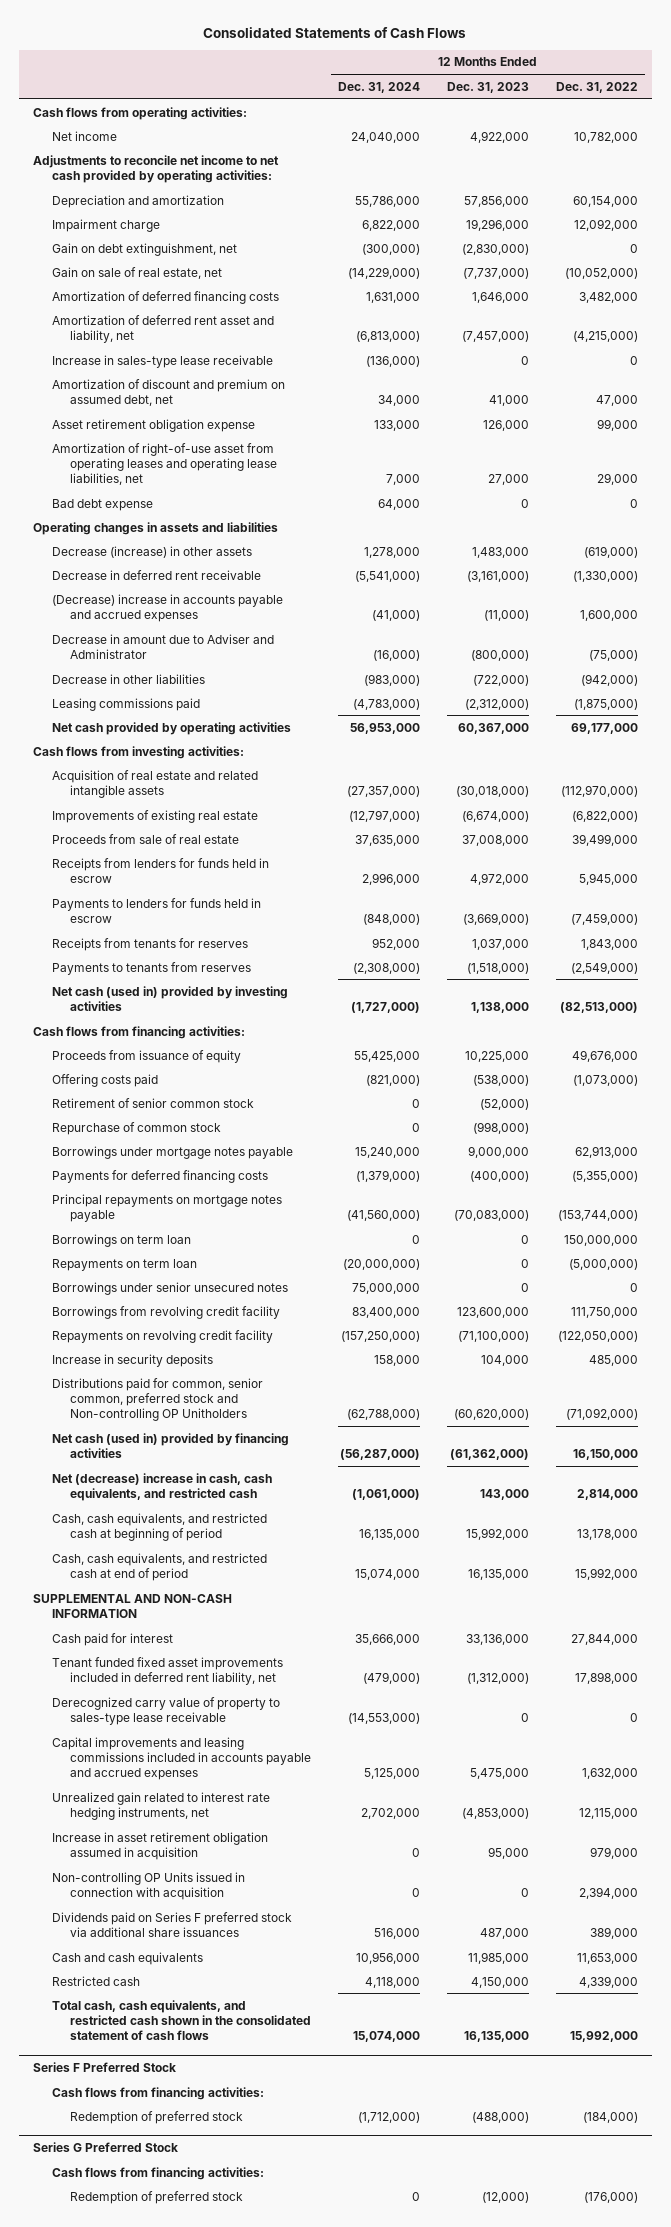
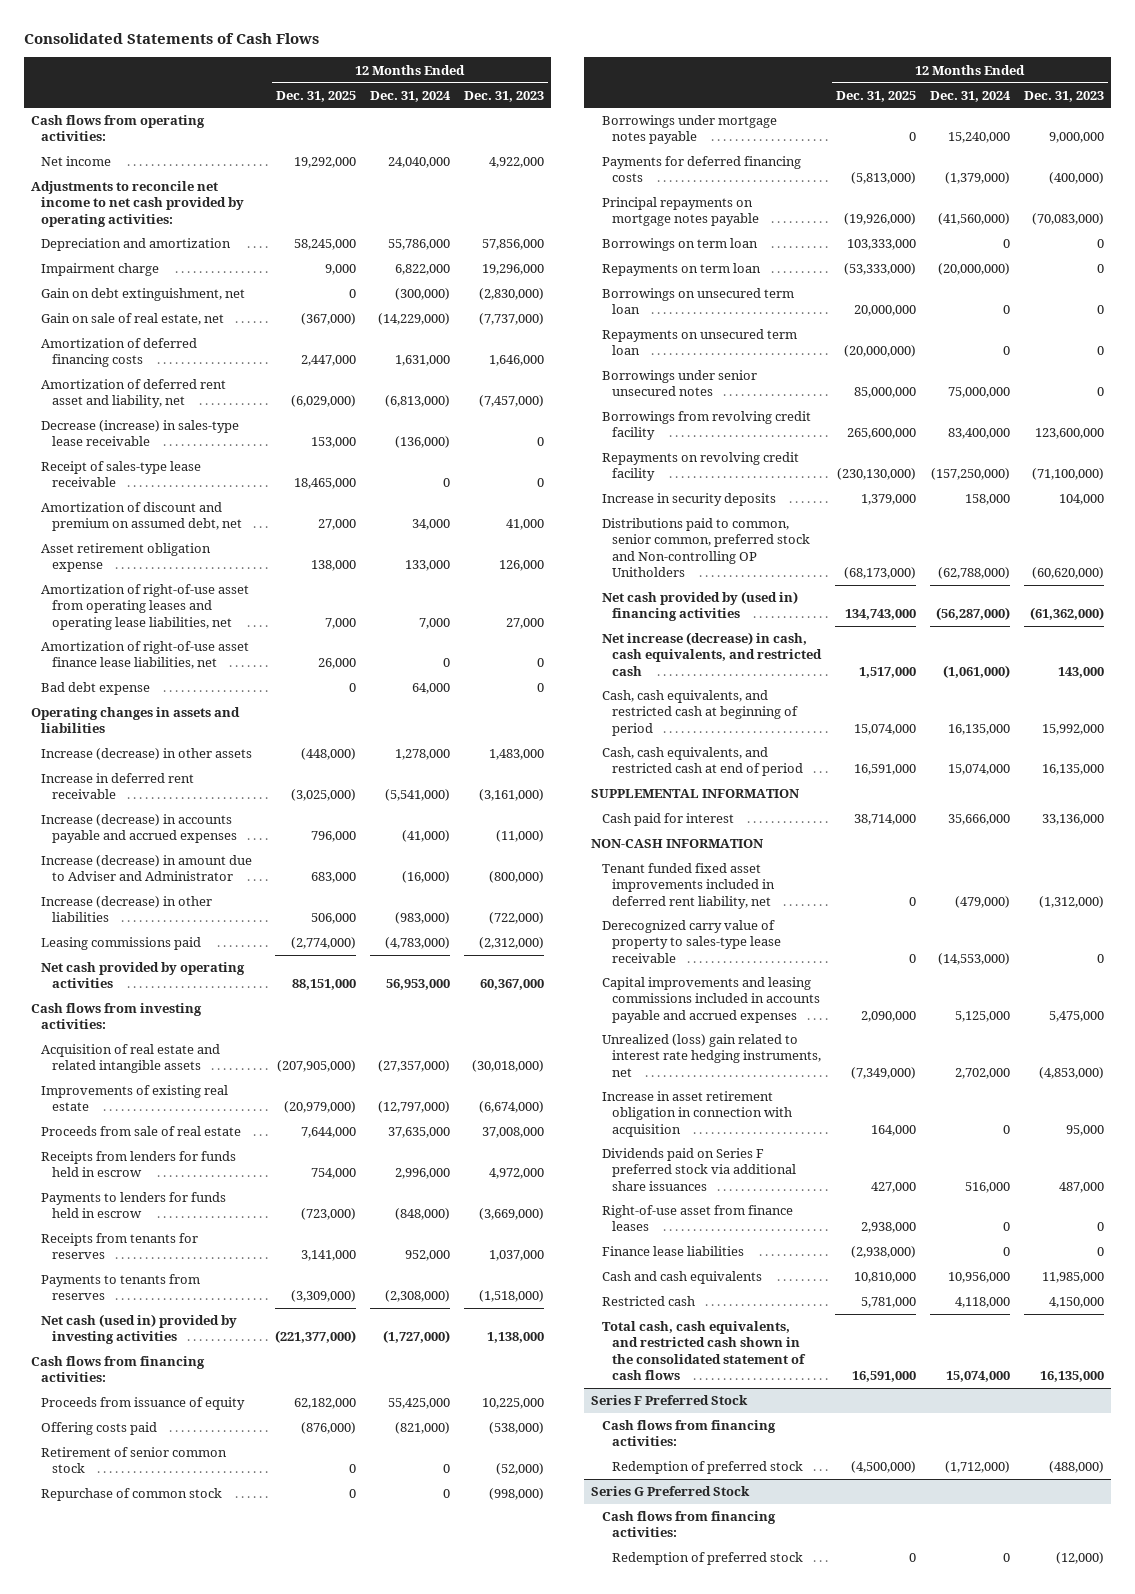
- | 12 Months Ended Dec. 31, 2024 | 12 Months Ended Dec. 31, 2023 | 12 Months Ended Dec. 31, 2022
+ | 12 Months Ended Dec. 31, 2025 | 12 Months Ended Dec. 31, 2024 | 12 Months Ended Dec. 31, 2023
- Increase in sales-type lease receivable | (136,000) | 0 | 0
+ Decrease (increase) in sales-type lease receivable | 153,000 | (136,000) | 0
+ Receipt of sales-type lease receivable | 18,465,000 | 0 | 0
+ Amortization of right-of-use asset finance lease liabilities, net | 26,000 | 0 | 0
- Decrease (increase) in other assets | 1,278,000 | 1,483,000 | (619,000)
- Decrease in deferred rent receivable | (5,541,000) | (3,161,000) | (1,330,000)
- (Decrease) increase in accounts payable and accrued expenses | (41,000) | (11,000) | 1,600,000
- Decrease in amount due to Adviser and Administrator | (16,000) | (800,000) | (75,000)
- Decrease in other liabilities | (983,000) | (722,000) | (942,000)
+ Increase (decrease) in other assets | (448,000) | 1,278,000 | 1,483,000
+ Increase in deferred rent receivable | (3,025,000) | (5,541,000) | (3,161,000)
+ Increase (decrease) in accounts payable and accrued expenses | 796,000 | (41,000) | (11,000)
+ Increase (decrease) in amount due to Adviser and Administrator | 683,000 | (16,000) | (800,000)
+ Increase (decrease) in other liabilities | 506,000 | (983,000) | (722,000)
+ Borrowings on unsecured term loan | 20,000,000 | 0 | 0
+ Repayments on unsecured term loan | (20,000,000) | 0 | 0
- Distributions paid for common, senior common, preferred stock and Non-controlling OP Unitholders | (62,788,000) | (60,620,000) | (71,092,000)
- Net cash (used in) provided by financing activities | (56,287,000) | (61,362,000) | 16,150,000
- Net (decrease) increase in cash, cash equivalents, and restricted cash | (1,061,000) | 143,000 | 2,814,000
+ Distributions paid to common, senior common, preferred stock and Non-controlling OP Unitholders | (68,173,000) | (62,788,000) | (60,620,000)
+ Net cash provided by (used in) financing activities | 134,743,000 | (56,287,000) | (61,362,000)
+ Net increase (decrease) in cash, cash equivalents, and restricted cash | 1,517,000 | (1,061,000) | 143,000
- SUPPLEMENTAL AND NON-CASH INFORMATION
+ SUPPLEMENTAL INFORMATION
+ NON-CASH INFORMATION
- Unrealized gain related to interest rate hedging instruments, net | 2,702,000 | (4,853,000) | 12,115,000
- Increase in asset retirement obligation assumed in acquisition | 0 | 95,000 | 979,000
- Non-controlling OP Units issued in connection with acquisition | 0 | 0 | 2,394,000
+ Unrealized (loss) gain related to interest rate hedging instruments, net | (7,349,000) | 2,702,000 | (4,853,000)
+ Increase in asset retirement obligation in connection with acquisition | 164,000 | 0 | 95,000
+ Right-of-use asset from finance leases | 2,938,000 | 0 | 0
+ Finance lease liabilities | (2,938,000) | 0 | 0

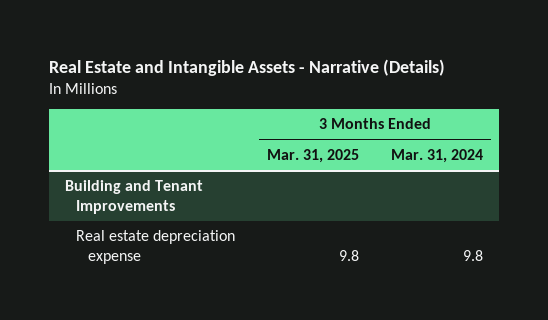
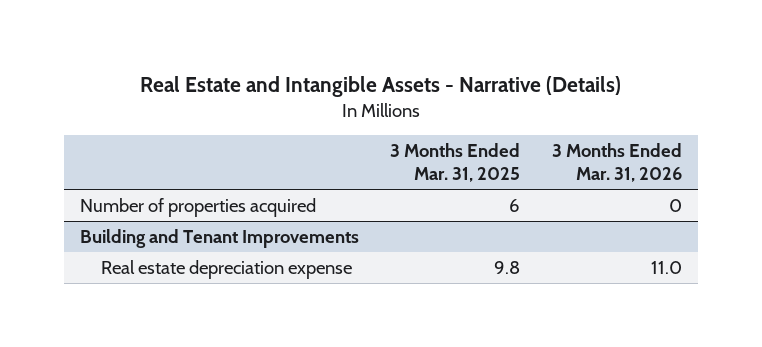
- | 3 Months Ended Mar. 31, 2025 | 3 Months Ended Mar. 31, 2024
+ | 3 Months Ended Mar. 31, 2025 | 3 Months Ended Mar. 31, 2026
+ Number of properties acquired | 6 | 0

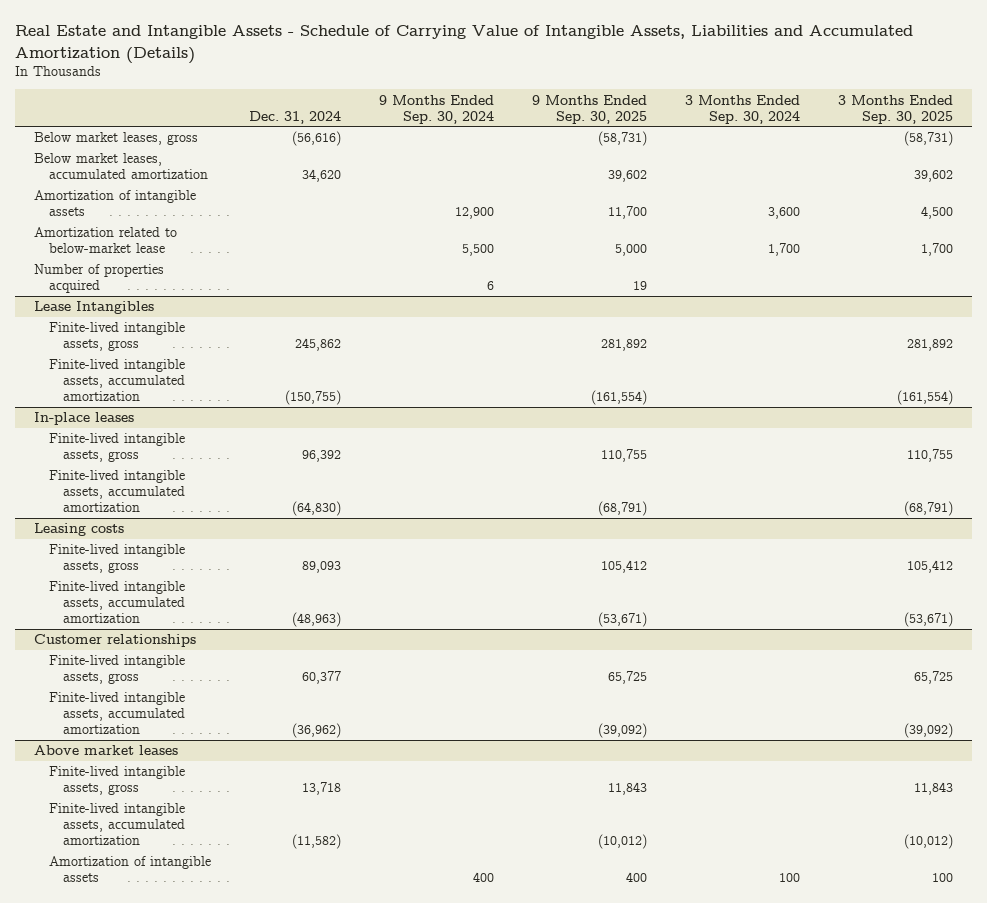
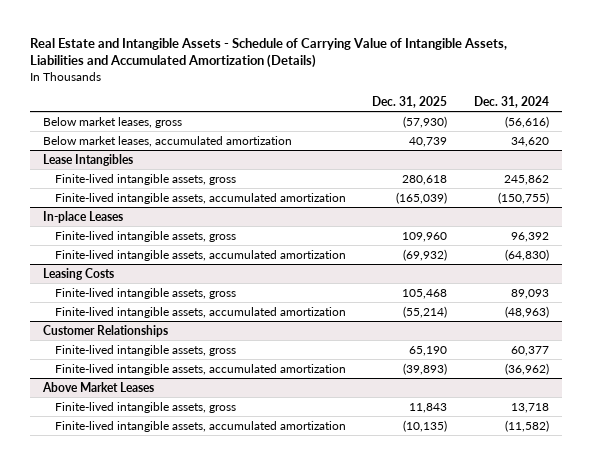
- | Dec. 31, 2024 | 9 Months Ended Sep. 30, 2024 | 9 Months Ended Sep. 30, 2025 | 3 Months Ended Sep. 30, 2024 | 3 Months Ended Sep. 30, 2025
+ | Dec. 31, 2025 | Dec. 31, 2024
- Amortization of intangible assets | | 12,900 | 11,700 | 3,600 | 4,500
- Amortization related to below-market lease | | 5,500 | 5,000 | 1,700 | 1,700
- Number of properties acquired | | 6 | 19 | |
- In-place leases
+ In-place Leases
- Leasing costs
+ Leasing Costs
- Customer relationships
+ Customer Relationships
- Above market leases
+ Above Market Leases
- Amortization of intangible assets | | 400 | 400 | 100 | 100

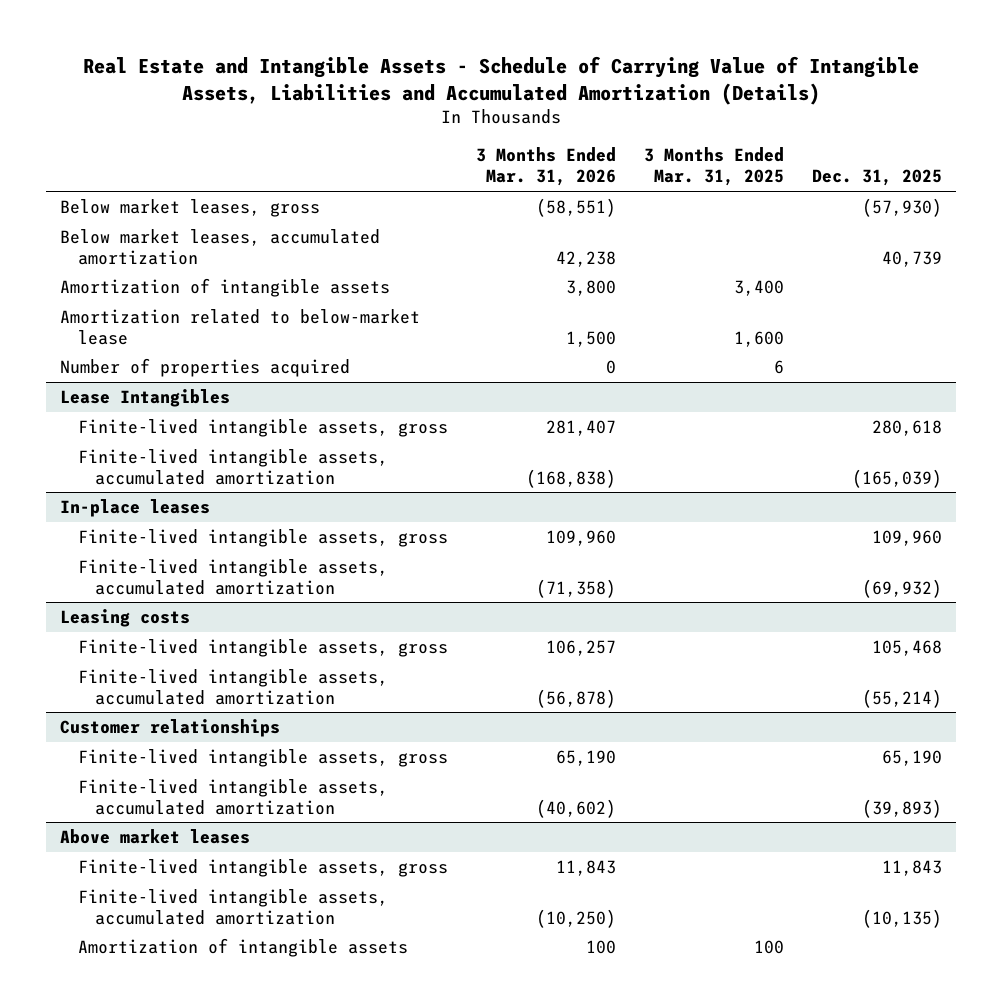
- | Dec. 31, 2025 | Dec. 31, 2024
+ | 3 Months Ended Mar. 31, 2026 | 3 Months Ended Mar. 31, 2025 | Dec. 31, 2025
+ Amortization of intangible assets | 3,800 | 3,400 |
+ Amortization related to below-market lease | 1,500 | 1,600 |
+ Number of properties acquired | 0 | 6 |
- In-place Leases
+ In-place leases
- Leasing Costs
+ Leasing costs
- Customer Relationships
+ Customer relationships
- Above Market Leases
+ Above market leases
+ Amortization of intangible assets | 100 | 100 |

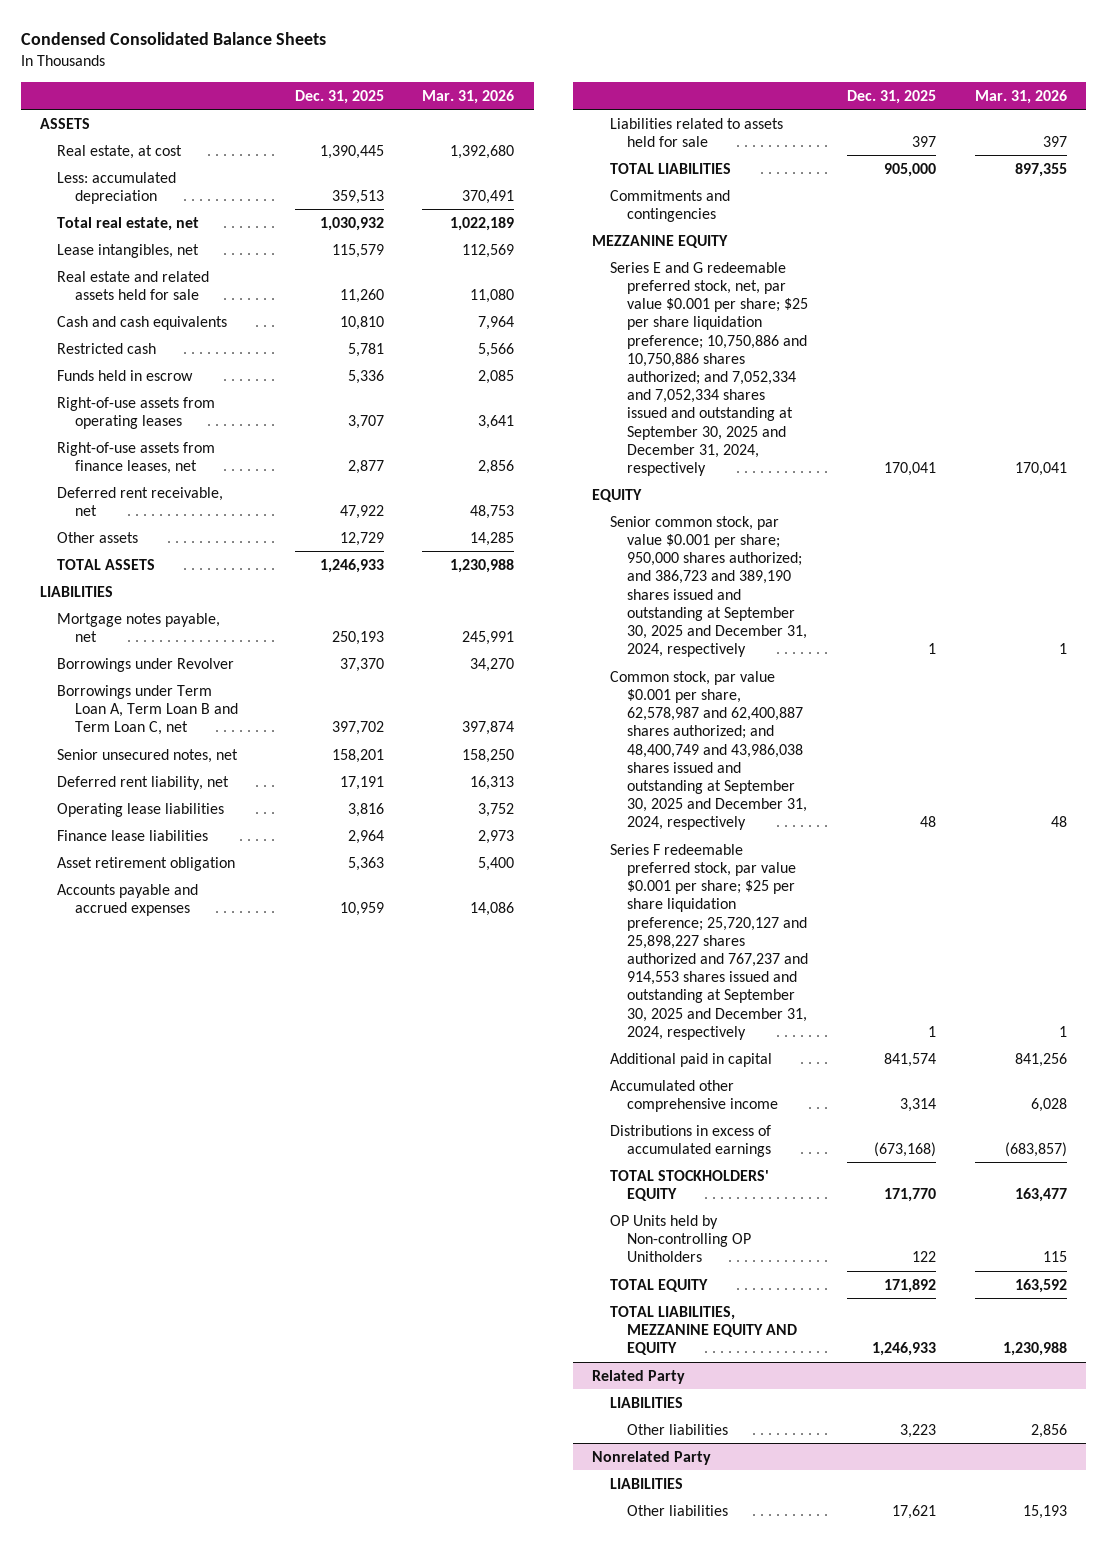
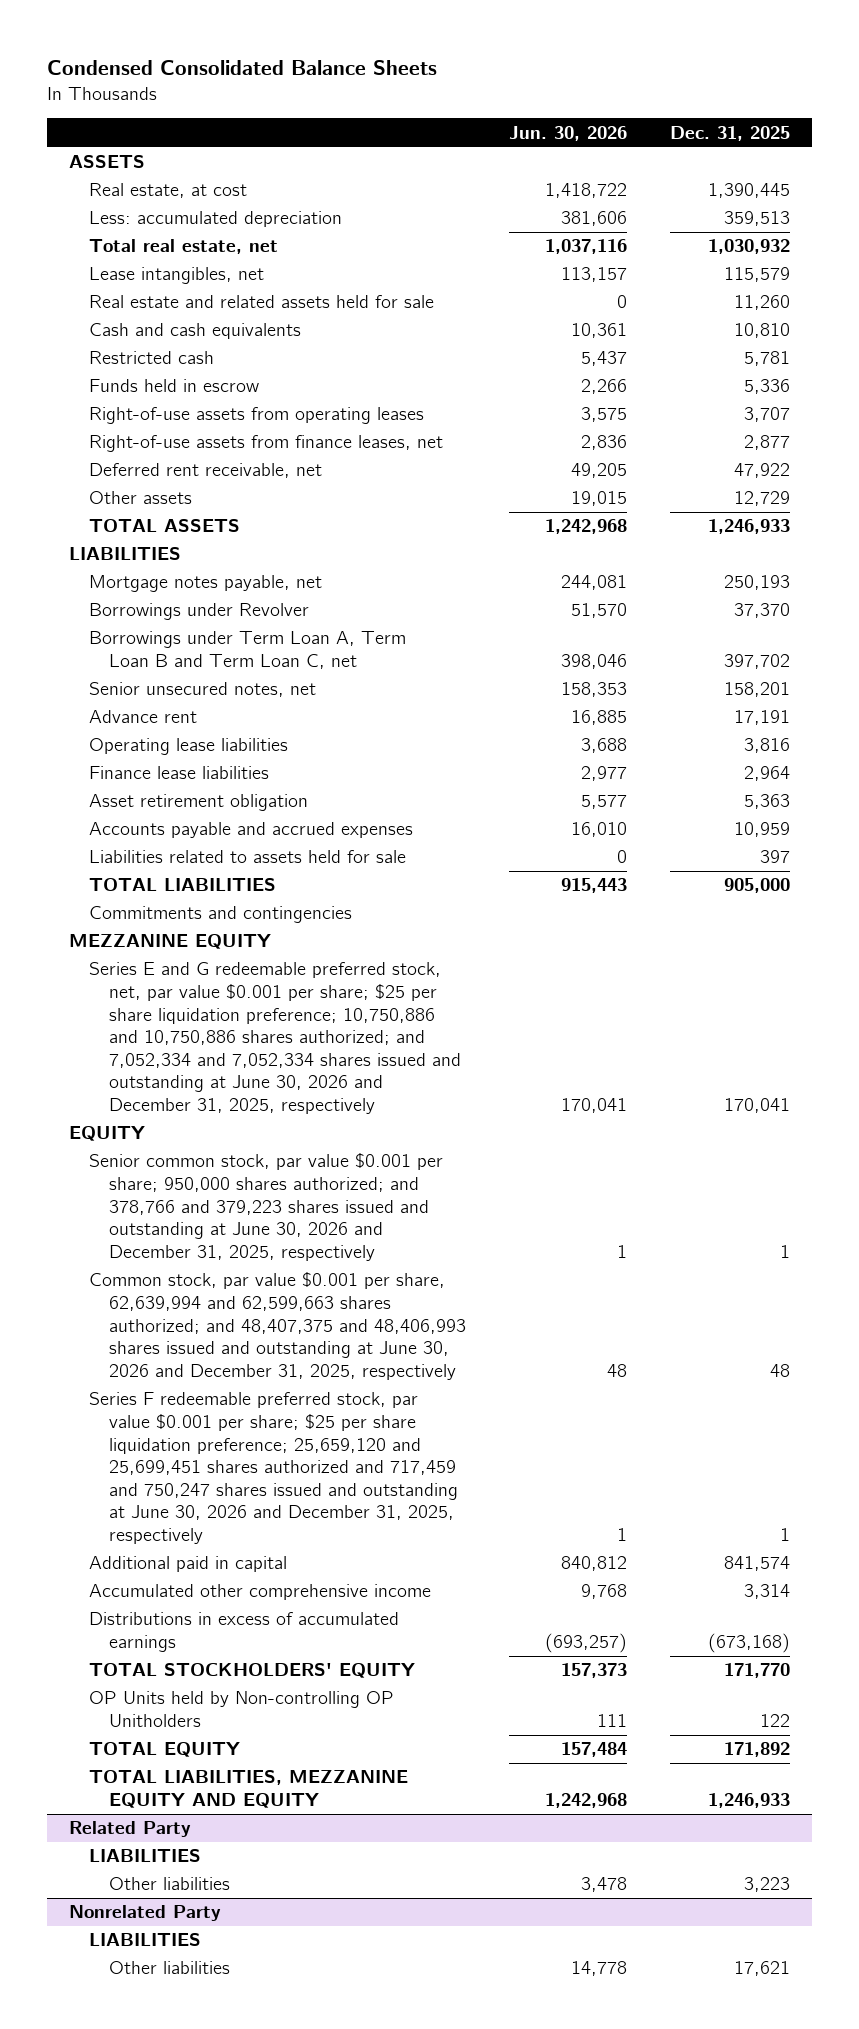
- | Dec. 31, 2025 | Mar. 31, 2026
+ | Jun. 30, 2026 | Dec. 31, 2025
- Deferred rent liability, net | 17,191 | 16,313
+ Advance rent | 16,885 | 17,191
- Series E and G redeemable preferred stock, net, par value $0.001 per share; $25 per share liquidation preference; 10,750,886 and 10,750,886 shares authorized; and 7,052,334 and 7,052,334 shares issued and outstanding at September 30, 2025 and December 31, 2024, respectively | 170,041 | 170,041
+ Series E and G redeemable preferred stock, net, par value $0.001 per share; $25 per share liquidation preference; 10,750,886 and 10,750,886 shares authorized; and 7,052,334 and 7,052,334 shares issued and outstanding at June 30, 2026 and December 31, 2025, respectively | 170,041 | 170,041
- Senior common stock, par value $0.001 per share; 950,000 shares authorized; and 386,723 and 389,190 shares issued and outstanding at September 30, 2025 and December 31, 2024, respectively | 1 | 1
- Common stock, par value $0.001 per share, 62,578,987 and 62,400,887 shares authorized; and 48,400,749 and 43,986,038 shares issued and outstanding at September 30, 2025 and December 31, 2024, respectively | 48 | 48
- Series F redeemable preferred stock, par value $0.001 per share; $25 per share liquidation preference; 25,720,127 and 25,898,227 shares authorized and 767,237 and 914,553 shares issued and outstanding at September 30, 2025 and December 31, 2024, respectively | 1 | 1
+ Senior common stock, par value $0.001 per share; 950,000 shares authorized; and 378,766 and 379,223 shares issued and outstanding at June 30, 2026 and December 31, 2025, respectively | 1 | 1
+ Common stock, par value $0.001 per share, 62,639,994 and 62,599,663 shares authorized; and 48,407,375 and 48,406,993 shares issued and outstanding at June 30, 2026 and December 31, 2025, respectively | 48 | 48
+ Series F redeemable preferred stock, par value $0.001 per share; $25 per share liquidation preference; 25,659,120 and 25,699,451 shares authorized and 717,459 and 750,247 shares issued and outstanding at June 30, 2026 and December 31, 2025, respectively | 1 | 1

